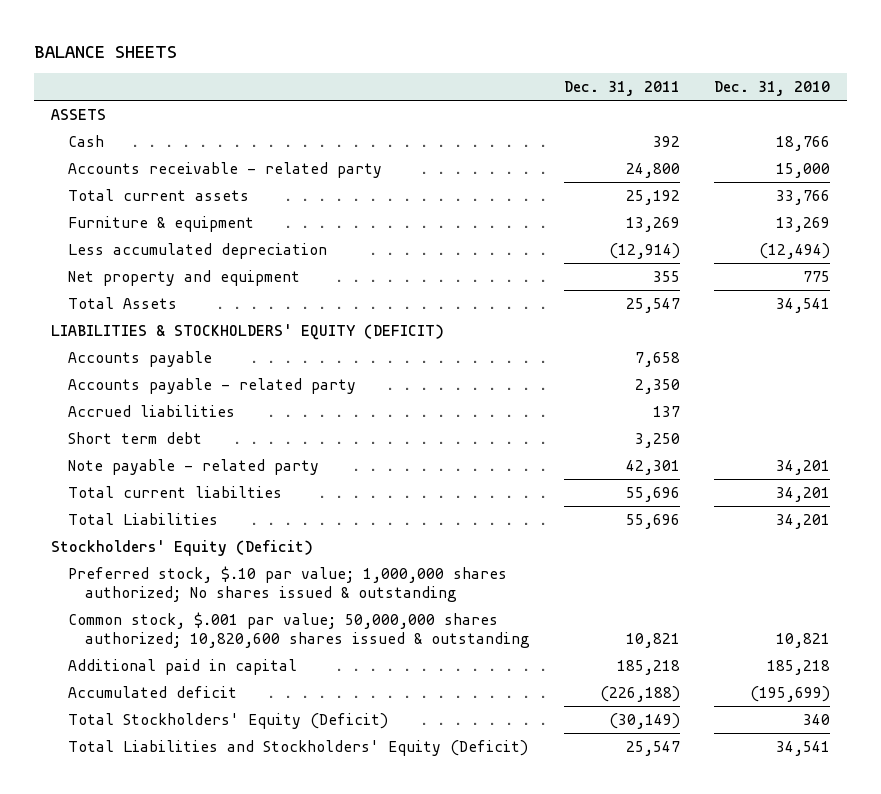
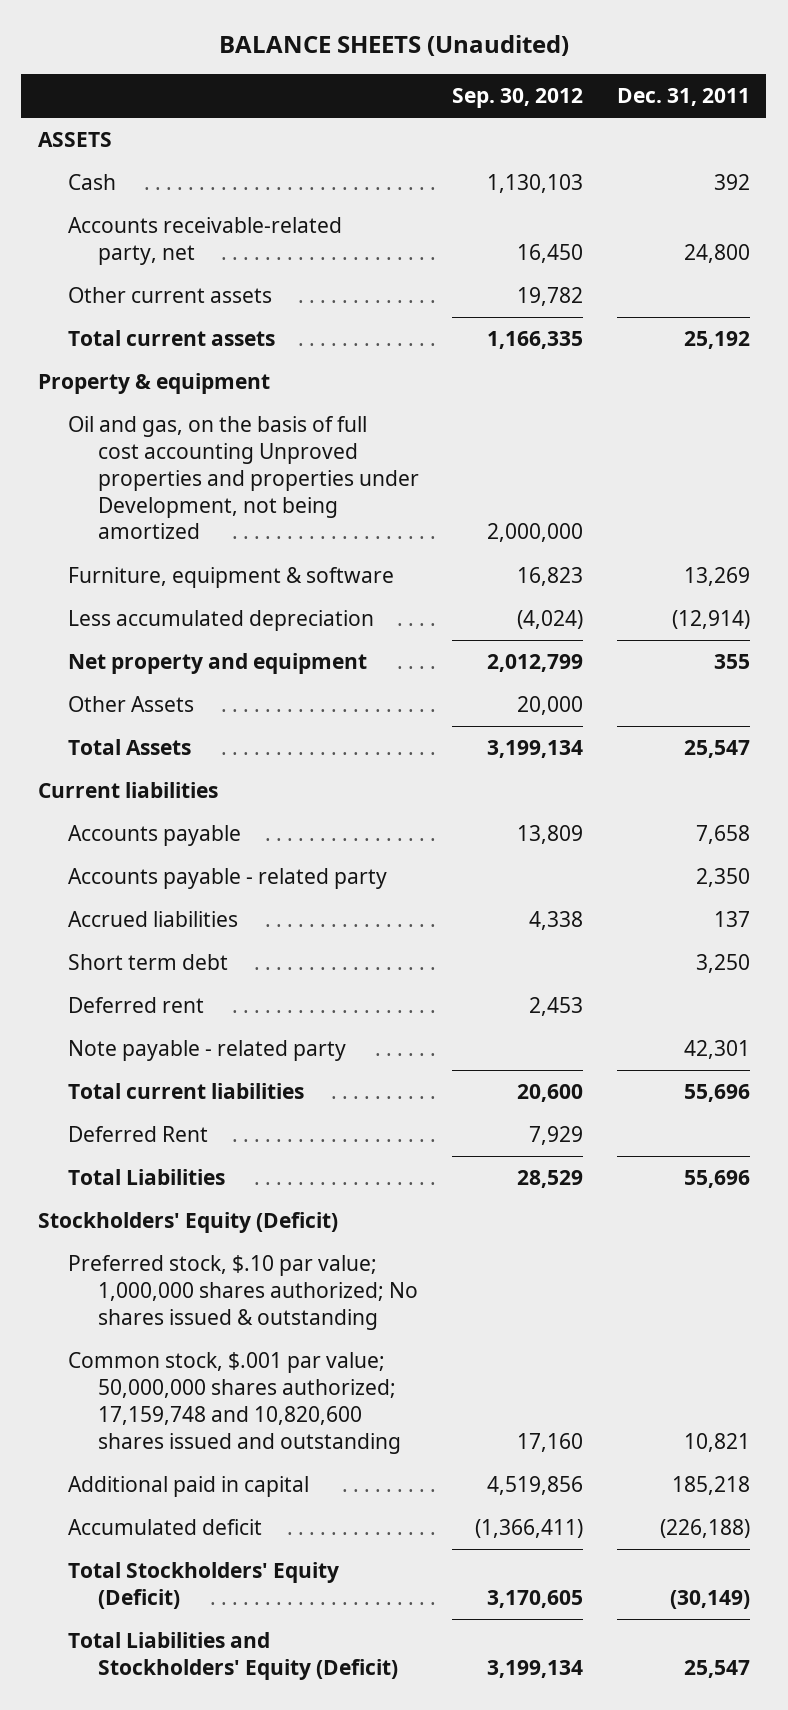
- BALANCE SHEETS
+ BALANCE SHEETS (Unaudited)
- | Dec. 31, 2011 | Dec. 31, 2010
+ | Sep. 30, 2012 | Dec. 31, 2011
- Accounts receivable - related party | 24,800 | 15,000
+ Accounts receivable-related party, net | 16,450 | 24,800
+ Other current assets | 19,782 |
- Furniture & equipment | 13,269 | 13,269
+ Property & equipment
+ Oil and gas, on the basis of full cost accounting Unproved properties and properties under Development, not being amortized | 2,000,000 |
+ Furniture, equipment & software | 16,823 | 13,269
+ Other Assets | 20,000 |
- LIABILITIES & STOCKHOLDERS' EQUITY (DEFICIT)
+ Current liabilities
+ Deferred rent | 2,453 |
- Total current liabilties | 55,696 | 34,201
+ Total current liabilities | 20,600 | 55,696
+ Deferred Rent | 7,929 |
- Common stock, $.001 par value; 50,000,000 shares authorized; 10,820,600 shares issued & outstanding | 10,821 | 10,821
+ Common stock, $.001 par value; 50,000,000 shares authorized; 17,159,748 and 10,820,600 shares issued and outstanding | 17,160 | 10,821

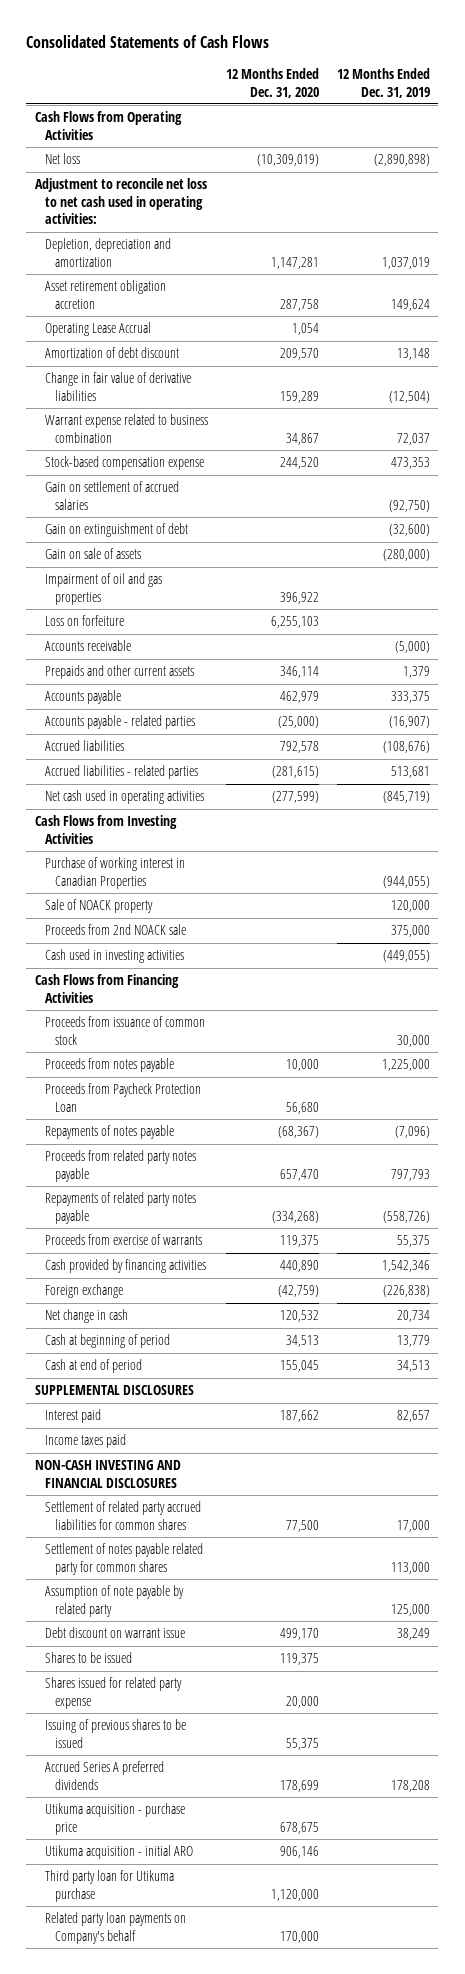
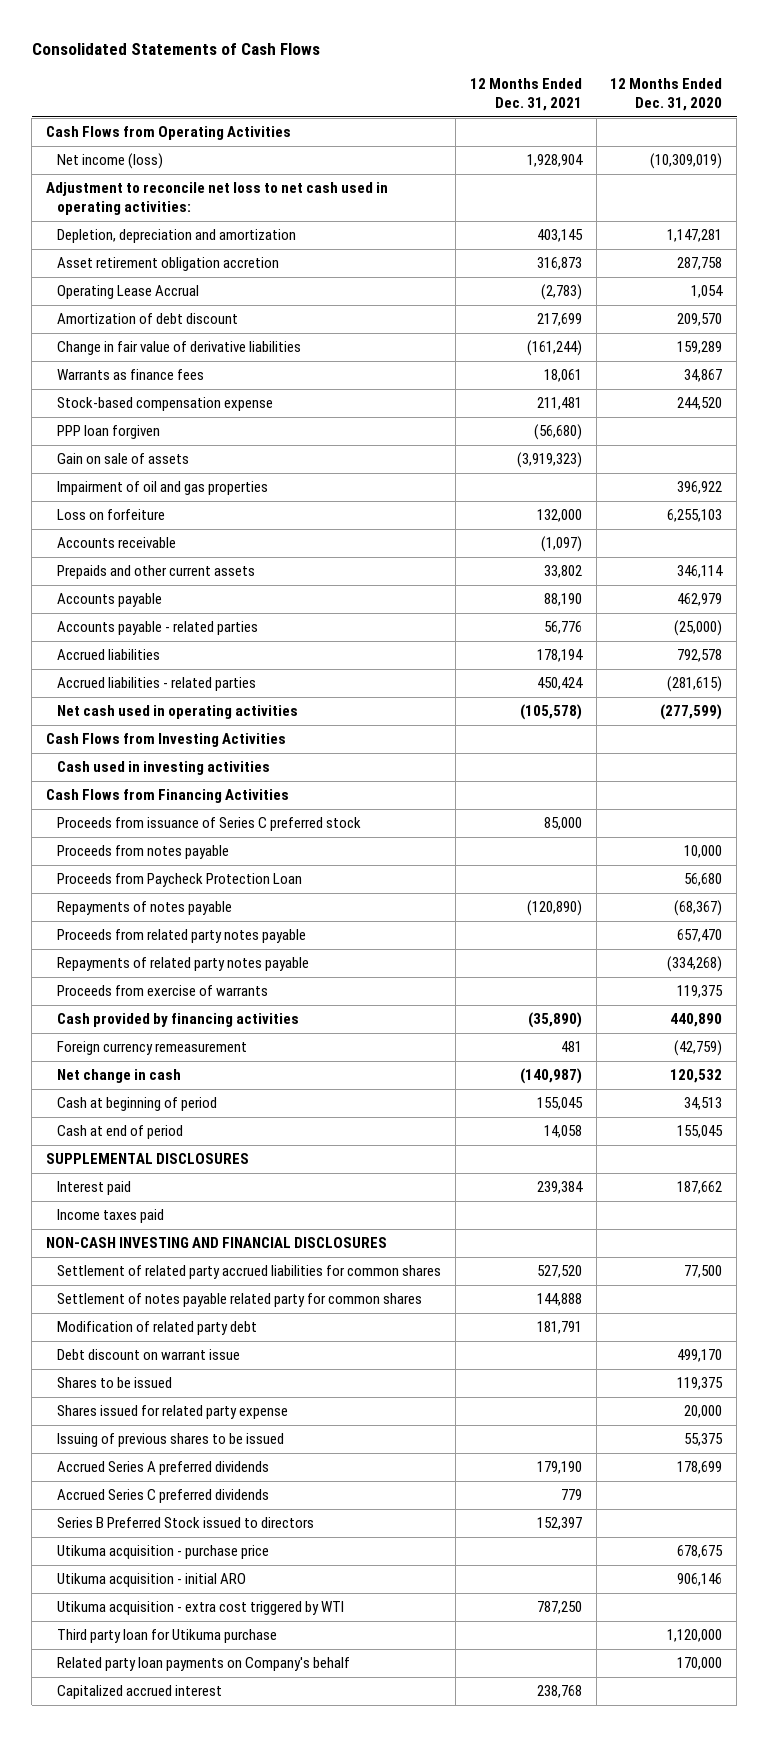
- | 12 Months Ended Dec. 31, 2020 | 12 Months Ended Dec. 31, 2019
+ | 12 Months Ended Dec. 31, 2021 | 12 Months Ended Dec. 31, 2020
- Net loss | (10,309,019) | (2,890,898)
+ Net income (loss) | 1,928,904 | (10,309,019)
- Warrant expense related to business combination | 34,867 | 72,037
+ Warrants as finance fees | 18,061 | 34,867
- Gain on settlement of accrued salaries | | (92,750)
- Gain on extinguishment of debt | | (32,600)
+ PPP loan forgiven | (56,680) |
- Purchase of working interest in Canadian Properties | | (944,055)
- Sale of NOACK property | | 120,000
- Proceeds from 2nd NOACK sale | | 375,000
- Proceeds from issuance of common stock | | 30,000
+ Proceeds from issuance of Series C preferred stock | 85,000 |
- Foreign exchange | (42,759) | (226,838)
+ Foreign currency remeasurement | 481 | (42,759)
- Assumption of note payable by related party | | 125,000
+ Modification of related party debt | 181,791 |
+ Accrued Series C preferred dividends | 779 |
+ Series B Preferred Stock issued to directors | 152,397 |
+ Utikuma acquisition - extra cost triggered by WTI | 787,250 |
+ Capitalized accrued interest | 238,768 |

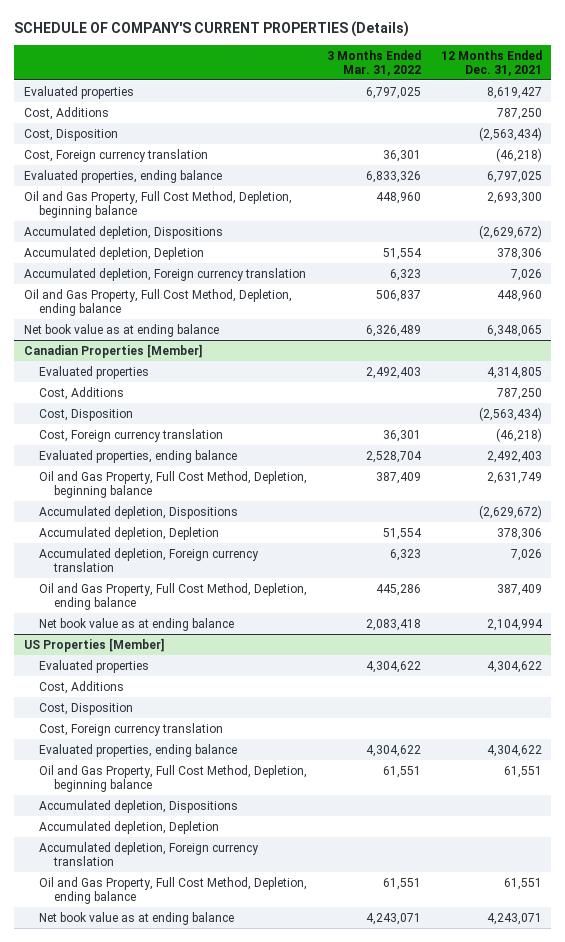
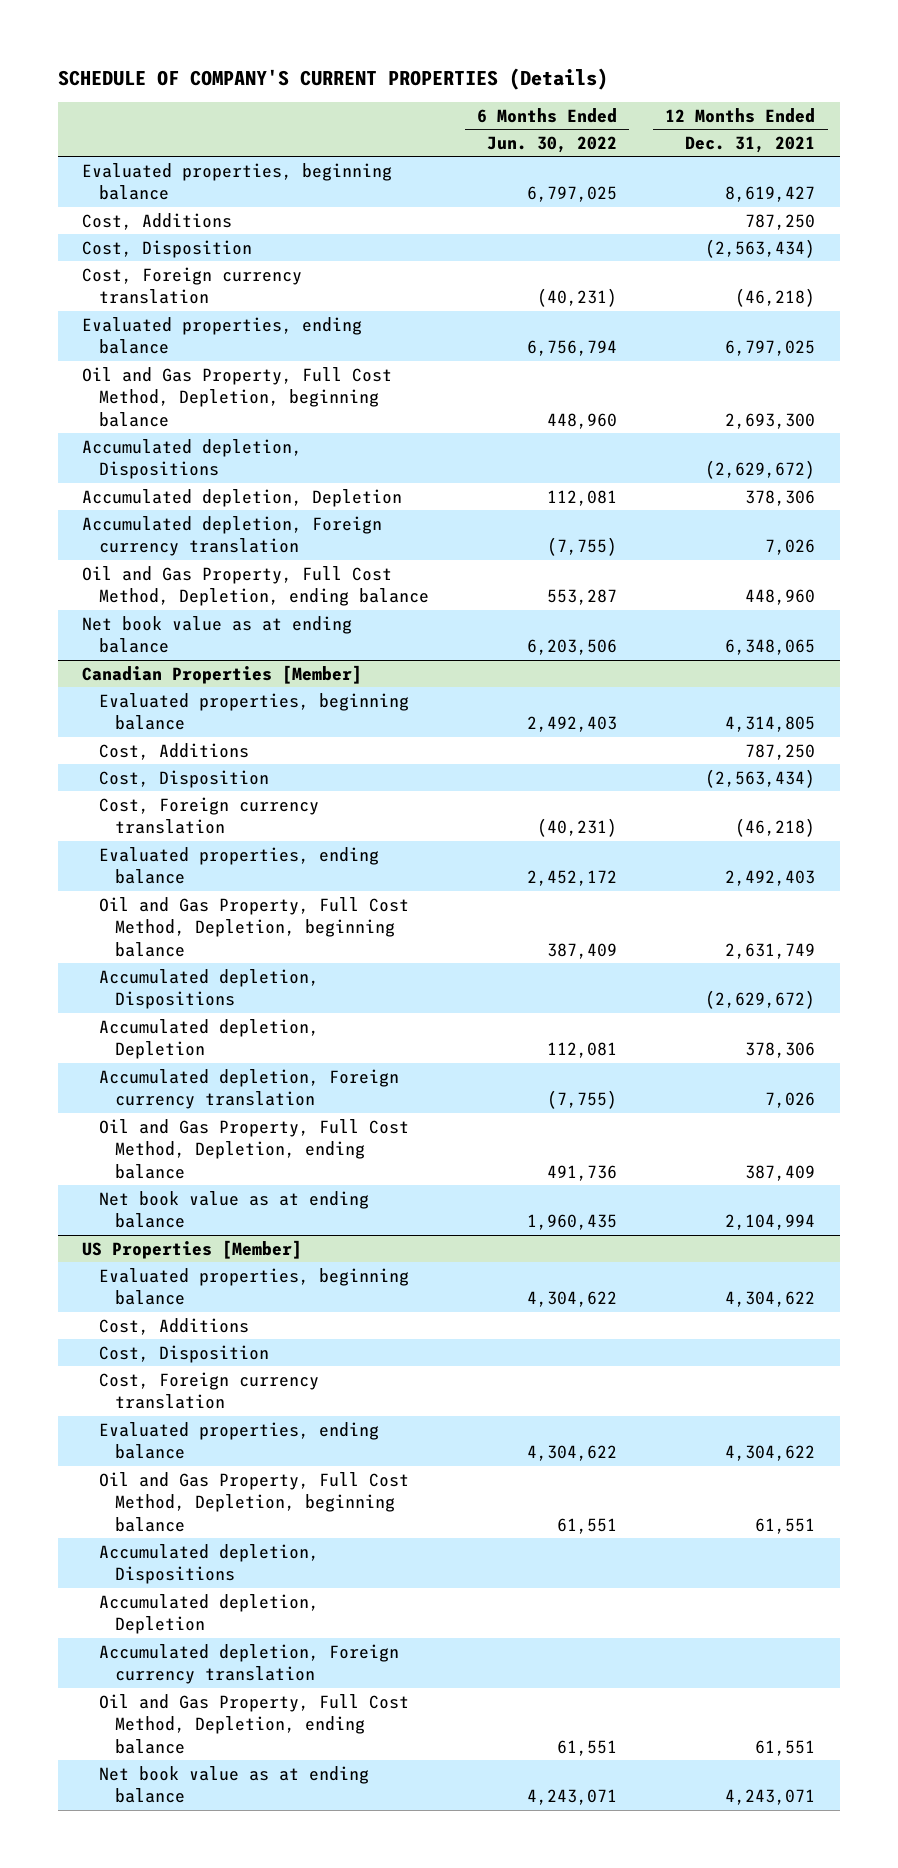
- | 3 Months Ended Mar. 31, 2022 | 12 Months Ended Dec. 31, 2021
+ | 6 Months Ended Jun. 30, 2022 | 12 Months Ended Dec. 31, 2021
- Evaluated properties | 6,797,025 | 8,619,427
+ Evaluated properties, beginning balance | 6,797,025 | 8,619,427
@ Canadian Properties [Member]
- Evaluated properties | 2,492,403 | 4,314,805
+ Evaluated properties, beginning balance | 2,492,403 | 4,314,805
@ US Properties [Member]
- Evaluated properties | 4,304,622 | 4,304,622
+ Evaluated properties, beginning balance | 4,304,622 | 4,304,622

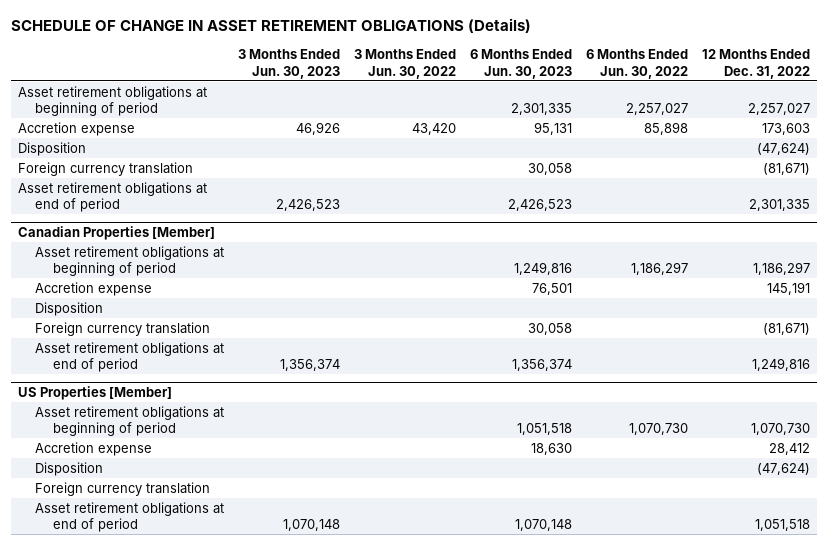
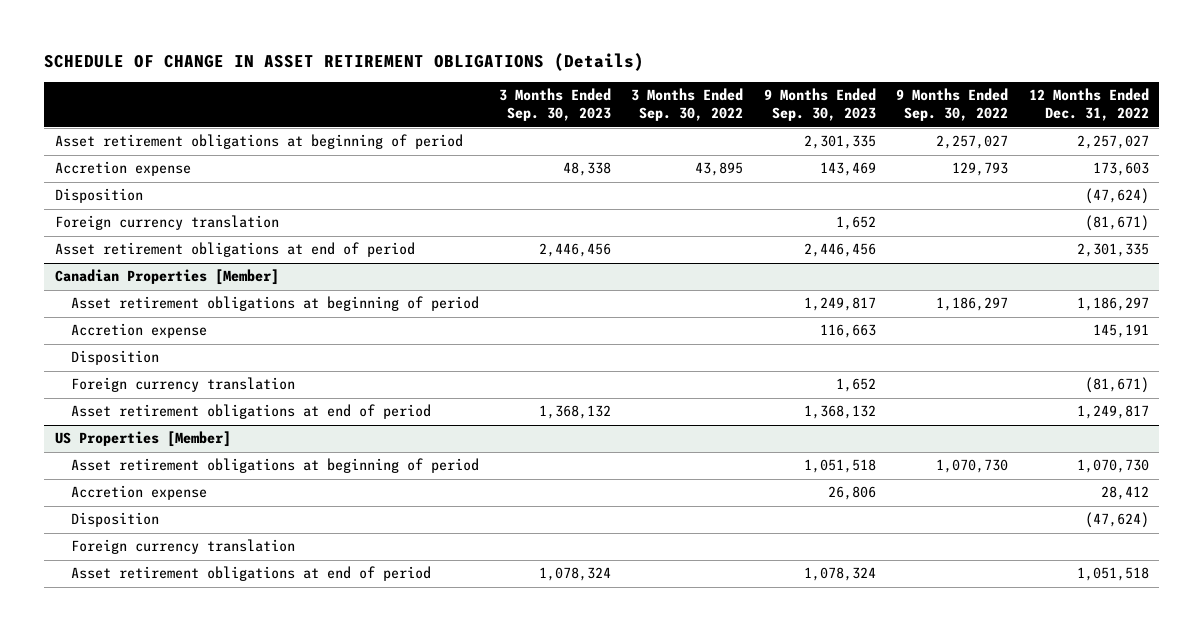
- | 3 Months Ended Jun. 30, 2023 | 3 Months Ended Jun. 30, 2022 | 6 Months Ended Jun. 30, 2023 | 6 Months Ended Jun. 30, 2022 | 12 Months Ended Dec. 31, 2022
+ | 3 Months Ended Sep. 30, 2023 | 3 Months Ended Sep. 30, 2022 | 9 Months Ended Sep. 30, 2023 | 9 Months Ended Sep. 30, 2022 | 12 Months Ended Dec. 31, 2022
@ Canadian Properties [Member]
- Asset retirement obligations at end of period | 1,356,374 | | 1,356,374 | | 1,249,816
+ Asset retirement obligations at end of period | 1,368,132 | | 1,368,132 | | 1,249,817

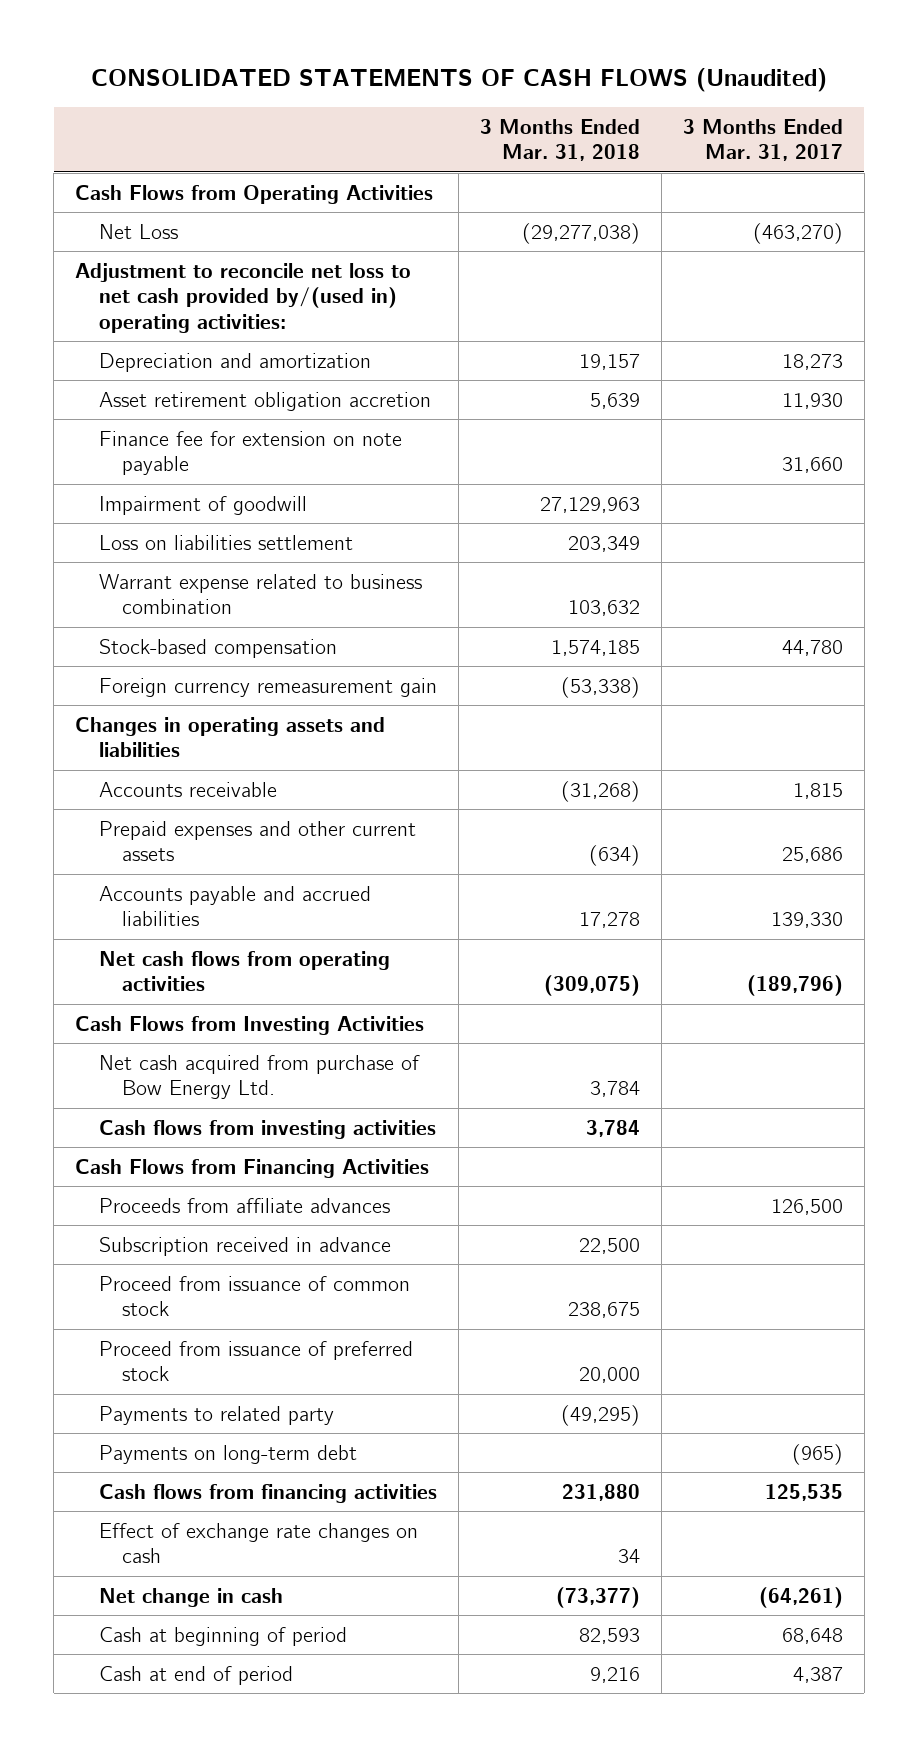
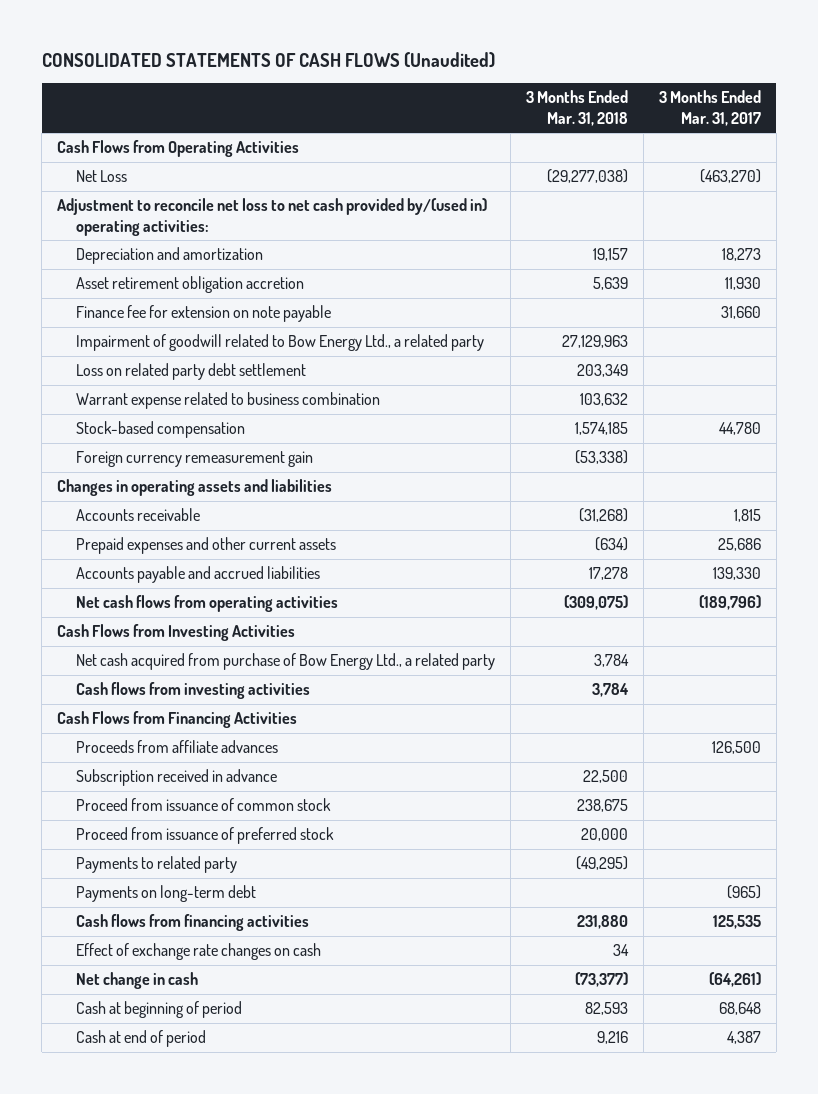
- Impairment of goodwill | 27,129,963 |
- Loss on liabilities settlement | 203,349 |
+ Impairment of goodwill related to Bow Energy Ltd., a related party | 27,129,963 |
+ Loss on related party debt settlement | 203,349 |
- Net cash acquired from purchase of Bow Energy Ltd. | 3,784 |
+ Net cash acquired from purchase of Bow Energy Ltd., a related party | 3,784 |

